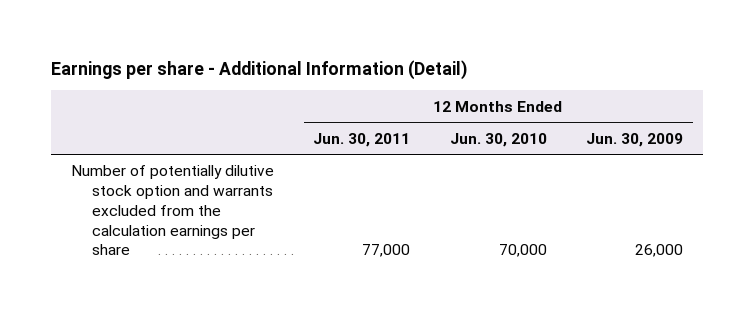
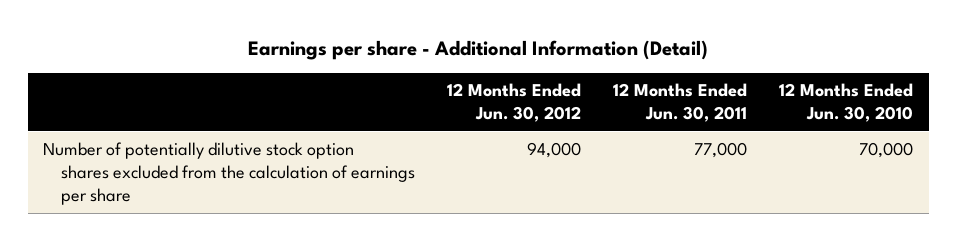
- | 12 Months Ended Jun. 30, 2011 | 12 Months Ended Jun. 30, 2010 | 12 Months Ended Jun. 30, 2009
+ | 12 Months Ended Jun. 30, 2012 | 12 Months Ended Jun. 30, 2011 | 12 Months Ended Jun. 30, 2010
- Number of potentially dilutive stock option and warrants excluded from the calculation earnings per share | 77,000 | 70,000 | 26,000
+ Number of potentially dilutive stock option shares excluded from the calculation of earnings per share | 94,000 | 77,000 | 70,000

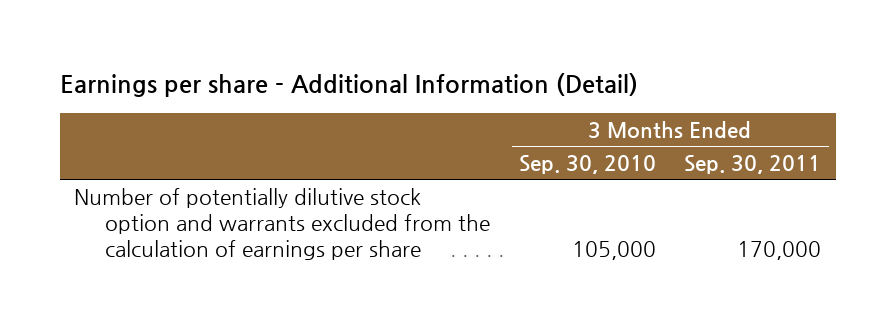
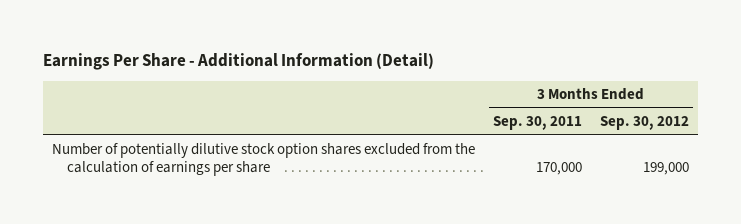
- Earnings per share - Additional Information (Detail)
+ Earnings Per Share - Additional Information (Detail)
- | 3 Months Ended Sep. 30, 2010 | 3 Months Ended Sep. 30, 2011
+ | 3 Months Ended Sep. 30, 2011 | 3 Months Ended Sep. 30, 2012
- Number of potentially dilutive stock option and warrants excluded from the calculation of earnings per share | 105,000 | 170,000
+ Number of potentially dilutive stock option shares excluded from the calculation of earnings per share | 170,000 | 199,000

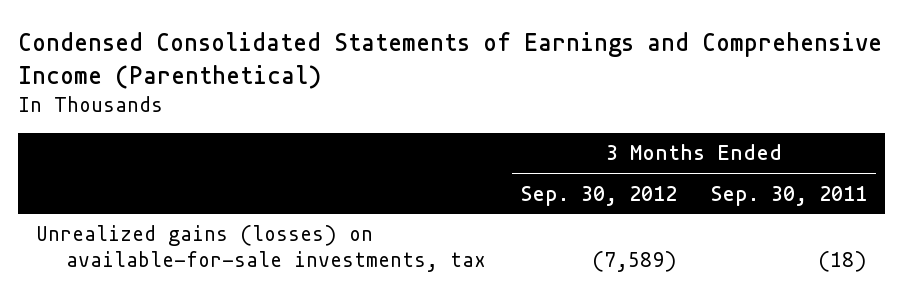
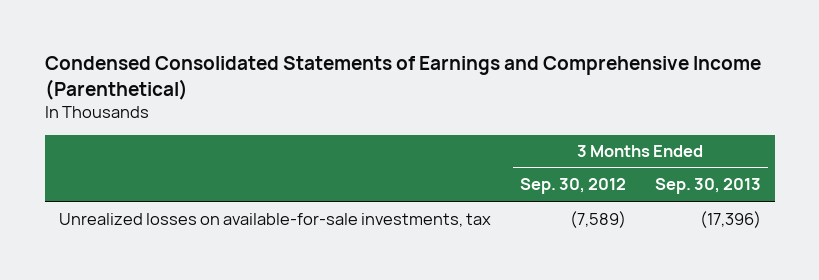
- | 3 Months Ended Sep. 30, 2012 | 3 Months Ended Sep. 30, 2011
+ | 3 Months Ended Sep. 30, 2012 | 3 Months Ended Sep. 30, 2013
- Unrealized gains (losses) on available-for-sale investments, tax | (7,589) | (18)
+ Unrealized losses on available-for-sale investments, tax | (7,589) | (17,396)

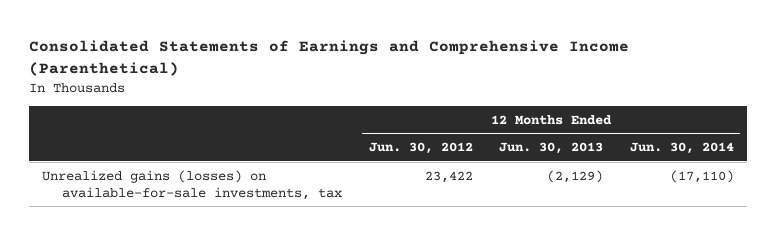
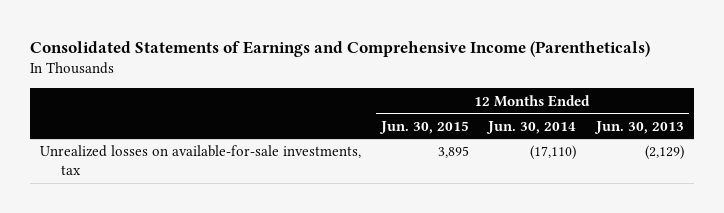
- Consolidated Statements of Earnings and Comprehensive Income (Parenthetical)
+ Consolidated Statements of Earnings and Comprehensive Income (Parentheticals)
- | 12 Months Ended Jun. 30, 2012 | 12 Months Ended Jun. 30, 2013 | 12 Months Ended Jun. 30, 2014
+ | 12 Months Ended Jun. 30, 2015 | 12 Months Ended Jun. 30, 2014 | 12 Months Ended Jun. 30, 2013
- Unrealized gains (losses) on available-for-sale investments, tax | 23,422 | (2,129) | (17,110)
+ Unrealized losses on available-for-sale investments, tax | 3,895 | (17,110) | (2,129)

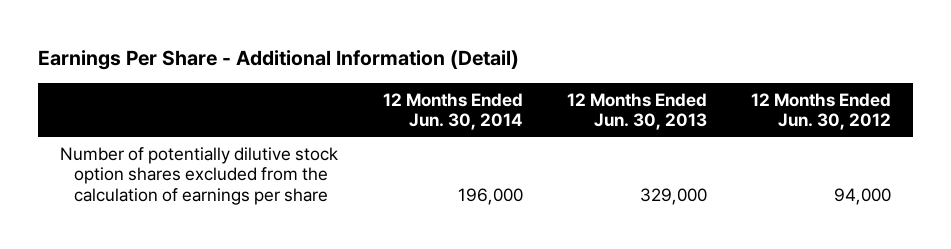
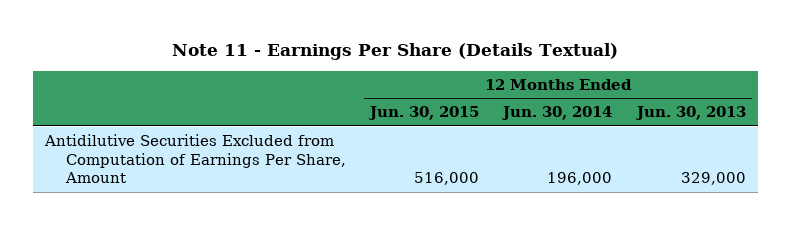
- Earnings Per Share - Additional Information (Detail)
+ Note 11 - Earnings Per Share (Details Textual)
- | 12 Months Ended Jun. 30, 2014 | 12 Months Ended Jun. 30, 2013 | 12 Months Ended Jun. 30, 2012
+ | 12 Months Ended Jun. 30, 2015 | 12 Months Ended Jun. 30, 2014 | 12 Months Ended Jun. 30, 2013
- Number of potentially dilutive stock option shares excluded from the calculation of earnings per share | 196,000 | 329,000 | 94,000
+ Antidilutive Securities Excluded from Computation of Earnings Per Share, Amount | 516,000 | 196,000 | 329,000

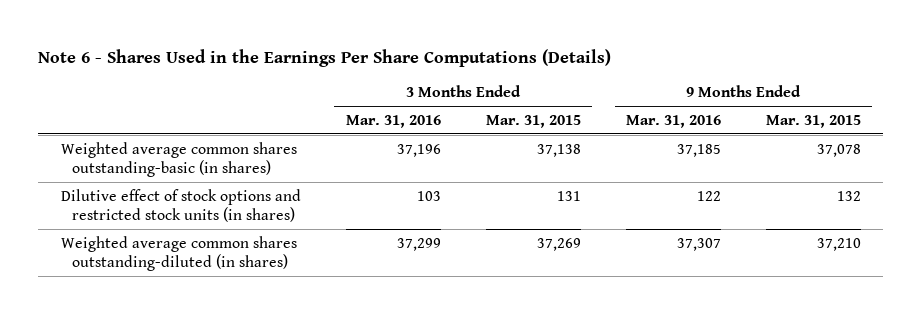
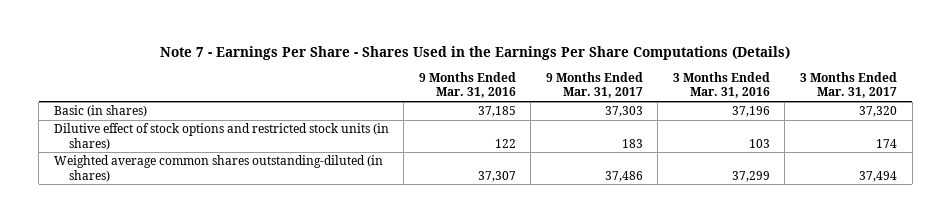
- Note 6 - Shares Used in the Earnings Per Share Computations (Details)
+ Note 7 - Earnings Per Share - Shares Used in the Earnings Per Share Computations (Details)
- | 3 Months Ended Mar. 31, 2016 | 3 Months Ended Mar. 31, 2015 | 9 Months Ended Mar. 31, 2016 | 9 Months Ended Mar. 31, 2015
+ | 9 Months Ended Mar. 31, 2016 | 9 Months Ended Mar. 31, 2017 | 3 Months Ended Mar. 31, 2016 | 3 Months Ended Mar. 31, 2017
- Weighted average common shares outstanding-basic (in shares) | 37,196 | 37,138 | 37,185 | 37,078
+ Basic (in shares) | 37,185 | 37,303 | 37,196 | 37,320

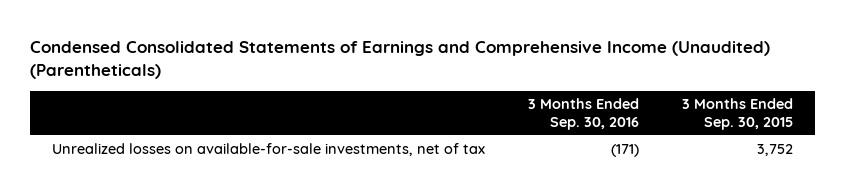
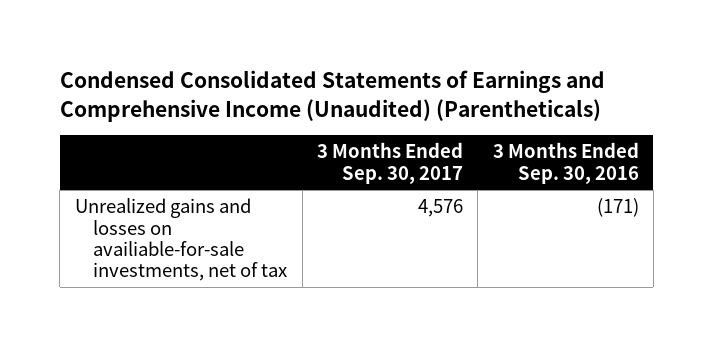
- | 3 Months Ended Sep. 30, 2016 | 3 Months Ended Sep. 30, 2015
+ | 3 Months Ended Sep. 30, 2017 | 3 Months Ended Sep. 30, 2016
- Unrealized losses on available-for-sale investments, net of tax | (171) | 3,752
+ Unrealized gains and losses on availiable-for-sale investments, net of tax | 4,576 | (171)

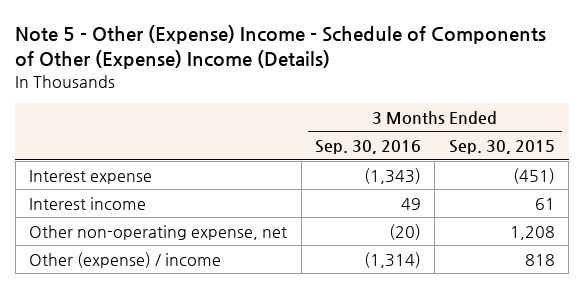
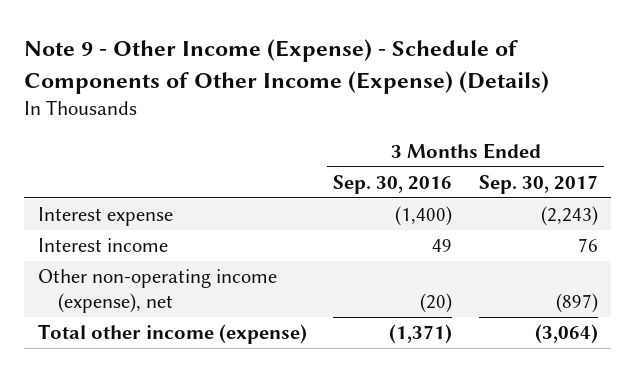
- Note 5 - Other (Expense) Income - Schedule of Components of Other (Expense) Income (Details)
+ Note 9 - Other Income (Expense) - Schedule of Components of Other Income (Expense) (Details)
- | 3 Months Ended Sep. 30, 2016 | 3 Months Ended Sep. 30, 2015
+ | 3 Months Ended Sep. 30, 2016 | 3 Months Ended Sep. 30, 2017
- Interest expense | (1,343) | (451)
+ Interest expense | (1,400) | (2,243)
- Other non-operating expense, net | (20) | 1,208
- Other (expense) / income | (1,314) | 818
+ Other non-operating income (expense), net | (20) | (897)
+ Total other income (expense) | (1,371) | (3,064)

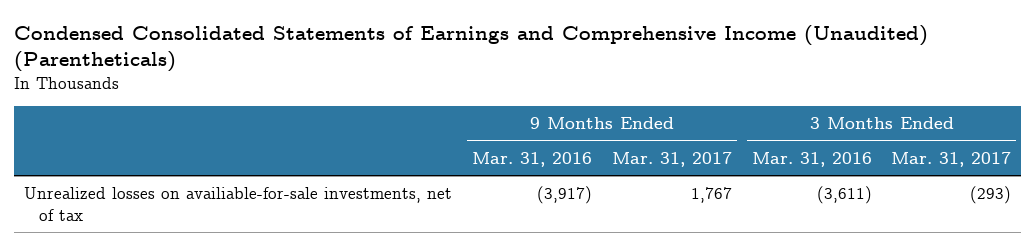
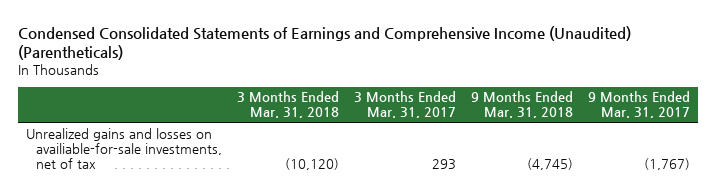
- | 9 Months Ended Mar. 31, 2016 | 9 Months Ended Mar. 31, 2017 | 3 Months Ended Mar. 31, 2016 | 3 Months Ended Mar. 31, 2017
+ | 3 Months Ended Mar. 31, 2018 | 3 Months Ended Mar. 31, 2017 | 9 Months Ended Mar. 31, 2018 | 9 Months Ended Mar. 31, 2017
- Unrealized losses on availiable-for-sale investments, net of tax | (3,917) | 1,767 | (3,611) | (293)
+ Unrealized gains and losses on availiable-for-sale investments, net of tax | (10,120) | 293 | (4,745) | (1,767)

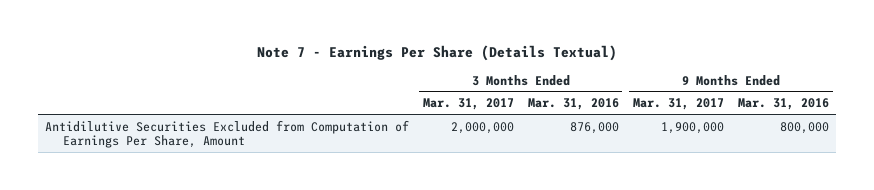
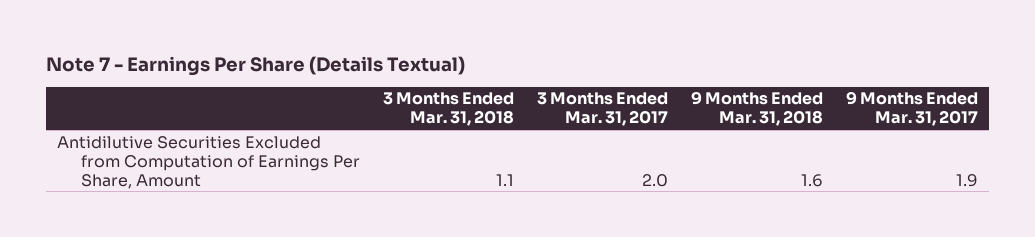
- | 3 Months Ended Mar. 31, 2017 | 3 Months Ended Mar. 31, 2016 | 9 Months Ended Mar. 31, 2017 | 9 Months Ended Mar. 31, 2016
+ | 3 Months Ended Mar. 31, 2018 | 3 Months Ended Mar. 31, 2017 | 9 Months Ended Mar. 31, 2018 | 9 Months Ended Mar. 31, 2017
- Antidilutive Securities Excluded from Computation of Earnings Per Share, Amount | 2,000,000 | 876,000 | 1,900,000 | 800,000
+ Antidilutive Securities Excluded from Computation of Earnings Per Share, Amount | 1.1 | 2.0 | 1.6 | 1.9

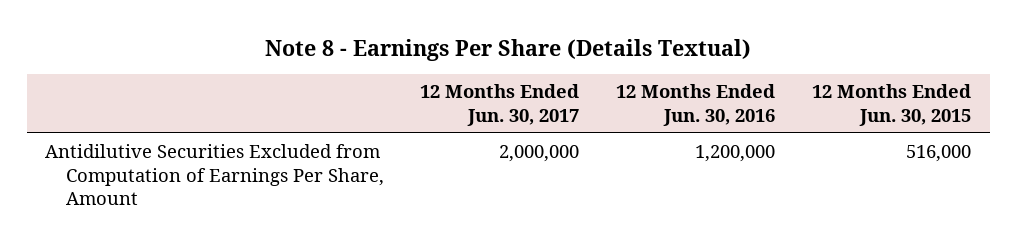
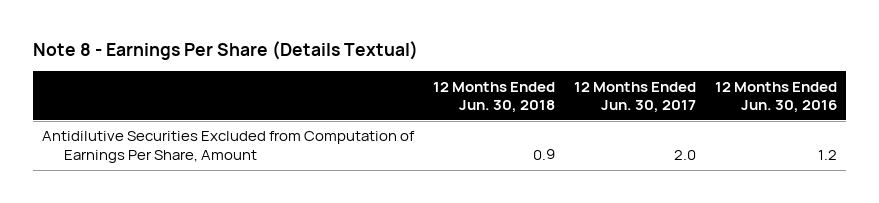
- | 12 Months Ended Jun. 30, 2017 | 12 Months Ended Jun. 30, 2016 | 12 Months Ended Jun. 30, 2015
+ | 12 Months Ended Jun. 30, 2018 | 12 Months Ended Jun. 30, 2017 | 12 Months Ended Jun. 30, 2016
- Antidilutive Securities Excluded from Computation of Earnings Per Share, Amount | 2,000,000 | 1,200,000 | 516,000
+ Antidilutive Securities Excluded from Computation of Earnings Per Share, Amount | 0.9 | 2.0 | 1.2

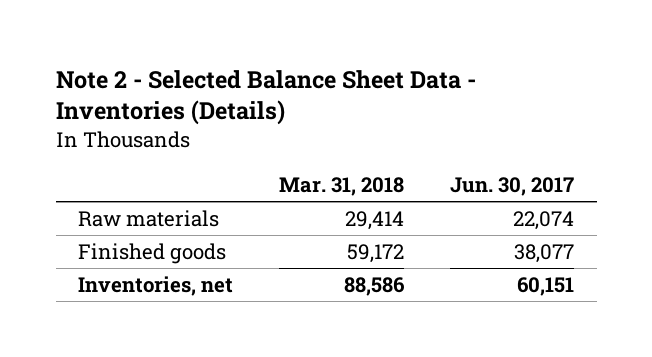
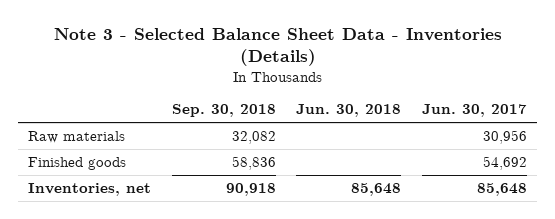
- Note 2 - Selected Balance Sheet Data - Inventories (Details)
+ Note 3 - Selected Balance Sheet Data - Inventories (Details)
- | Mar. 31, 2018 | Jun. 30, 2017
+ | Sep. 30, 2018 | Jun. 30, 2018 | Jun. 30, 2017
- Raw materials | 29,414 | 22,074
- Finished goods | 59,172 | 38,077
- Inventories, net | 88,586 | 60,151
+ Raw materials | 32,082 | | 30,956
+ Finished goods | 58,836 | | 54,692
+ Inventories, net | 90,918 | 85,648 | 85,648

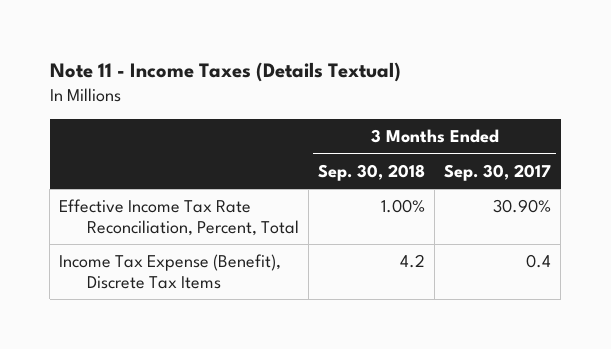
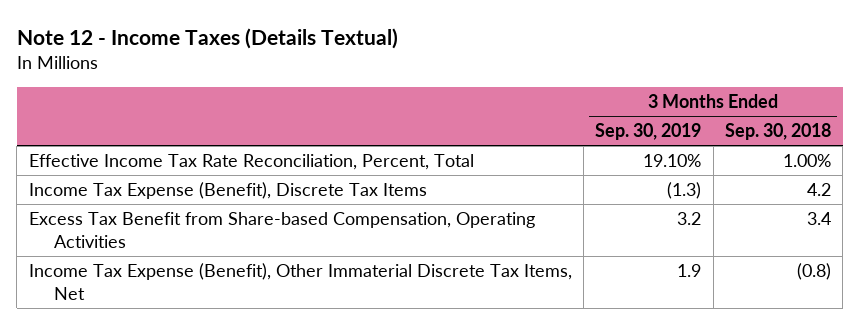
- Note 11 - Income Taxes (Details Textual)
+ Note 12 - Income Taxes (Details Textual)
- | 3 Months Ended Sep. 30, 2018 | 3 Months Ended Sep. 30, 2017
+ | 3 Months Ended Sep. 30, 2019 | 3 Months Ended Sep. 30, 2018
+ Excess Tax Benefit from Share-based Compensation, Operating Activities | 3.2 | 3.4
+ Income Tax Expense (Benefit), Other Immaterial Discrete Tax Items, Net | 1.9 | (0.8)

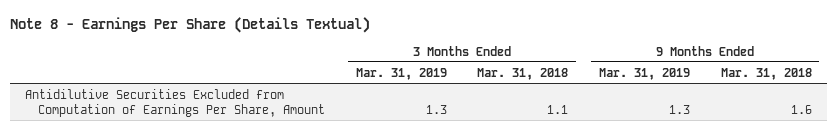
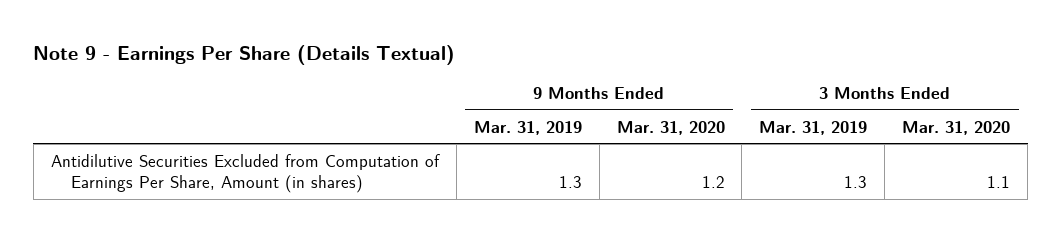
- Note 8 - Earnings Per Share (Details Textual)
+ Note 9 - Earnings Per Share (Details Textual)
- | 3 Months Ended Mar. 31, 2019 | 3 Months Ended Mar. 31, 2018 | 9 Months Ended Mar. 31, 2019 | 9 Months Ended Mar. 31, 2018
+ | 9 Months Ended Mar. 31, 2019 | 9 Months Ended Mar. 31, 2020 | 3 Months Ended Mar. 31, 2019 | 3 Months Ended Mar. 31, 2020
- Antidilutive Securities Excluded from Computation of Earnings Per Share, Amount | 1.3 | 1.1 | 1.3 | 1.6
+ Antidilutive Securities Excluded from Computation of Earnings Per Share, Amount (in shares) | 1.3 | 1.2 | 1.3 | 1.1

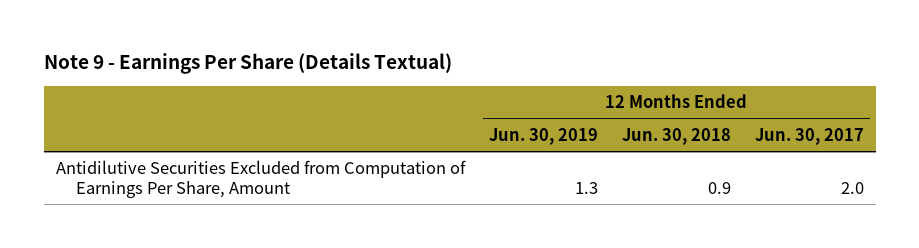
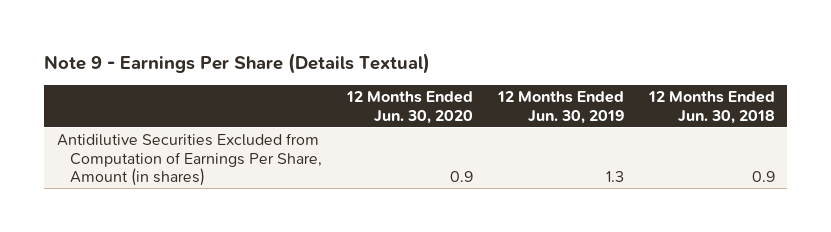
- | 12 Months Ended Jun. 30, 2019 | 12 Months Ended Jun. 30, 2018 | 12 Months Ended Jun. 30, 2017
+ | 12 Months Ended Jun. 30, 2020 | 12 Months Ended Jun. 30, 2019 | 12 Months Ended Jun. 30, 2018
- Antidilutive Securities Excluded from Computation of Earnings Per Share, Amount | 1.3 | 0.9 | 2.0
+ Antidilutive Securities Excluded from Computation of Earnings Per Share, Amount (in shares) | 0.9 | 1.3 | 0.9

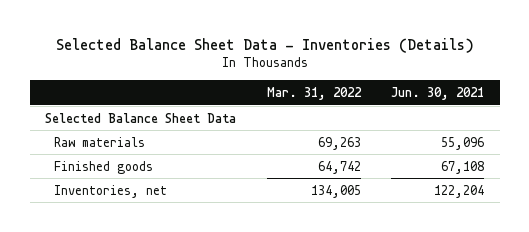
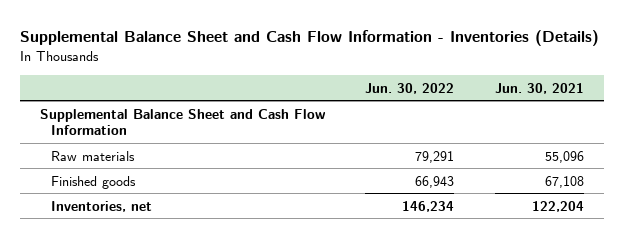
- Selected Balance Sheet Data - Inventories (Details)
+ Supplemental Balance Sheet and Cash Flow Information - Inventories (Details)
- | Mar. 31, 2022 | Jun. 30, 2021
+ | Jun. 30, 2022 | Jun. 30, 2021
- Selected Balance Sheet Data
+ Supplemental Balance Sheet and Cash Flow Information

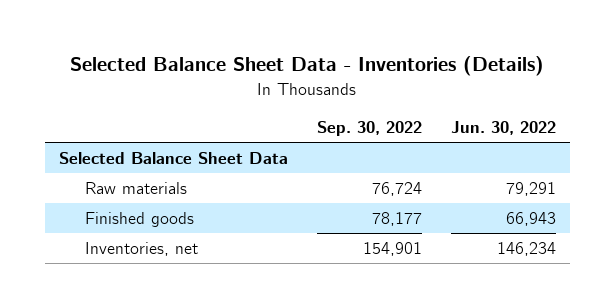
- Supplemental Balance Sheet and Cash Flow Information - Inventories (Details)
+ Selected Balance Sheet Data - Inventories (Details)
- | Jun. 30, 2022 | Jun. 30, 2021
+ | Sep. 30, 2022 | Jun. 30, 2022
- Supplemental Balance Sheet and Cash Flow Information
+ Selected Balance Sheet Data

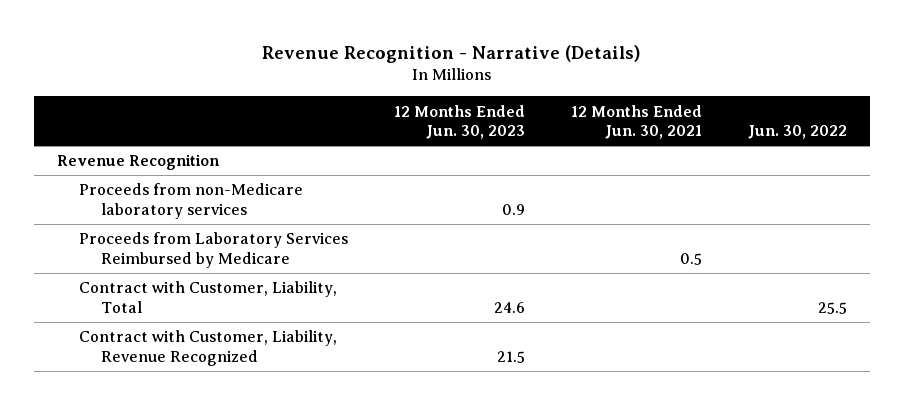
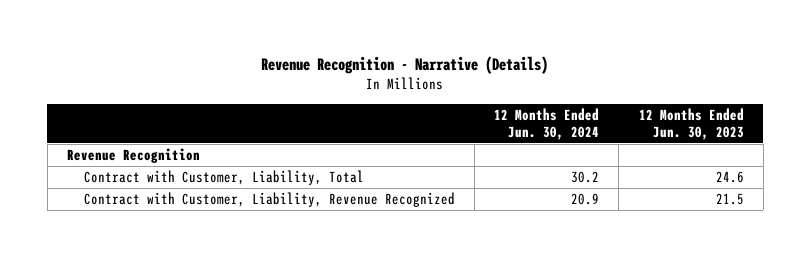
- | 12 Months Ended Jun. 30, 2023 | 12 Months Ended Jun. 30, 2021 | Jun. 30, 2022
+ | 12 Months Ended Jun. 30, 2024 | 12 Months Ended Jun. 30, 2023
- Proceeds from non-Medicare laboratory services | 0.9 | |
- Proceeds from Laboratory Services Reimbursed by Medicare | | 0.5 |

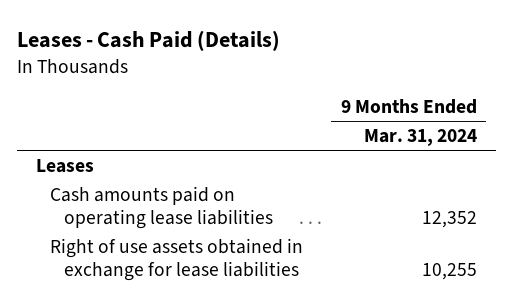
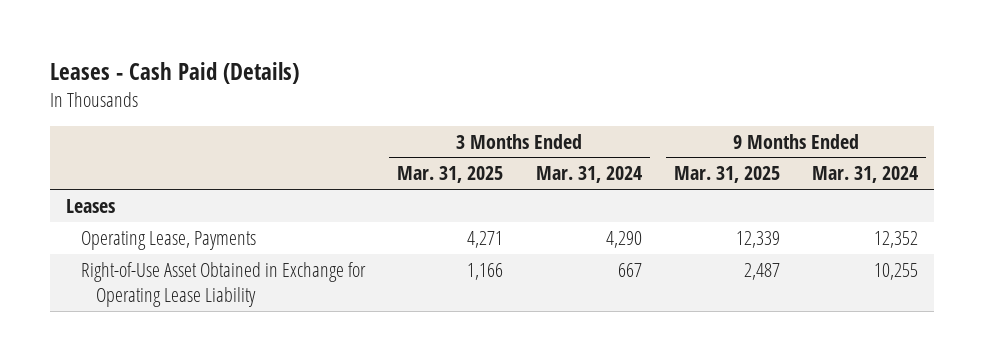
- | 9 Months Ended Mar. 31, 2024
+ | 3 Months Ended Mar. 31, 2025 | 3 Months Ended Mar. 31, 2024 | 9 Months Ended Mar. 31, 2025 | 9 Months Ended Mar. 31, 2024
- Cash amounts paid on operating lease liabilities | 12,352
- Right of use assets obtained in exchange for lease liabilities | 10,255
+ Operating Lease, Payments | 4,271 | 4,290 | 12,339 | 12,352
+ Right-of-Use Asset Obtained in Exchange for Operating Lease Liability | 1,166 | 667 | 2,487 | 10,255

